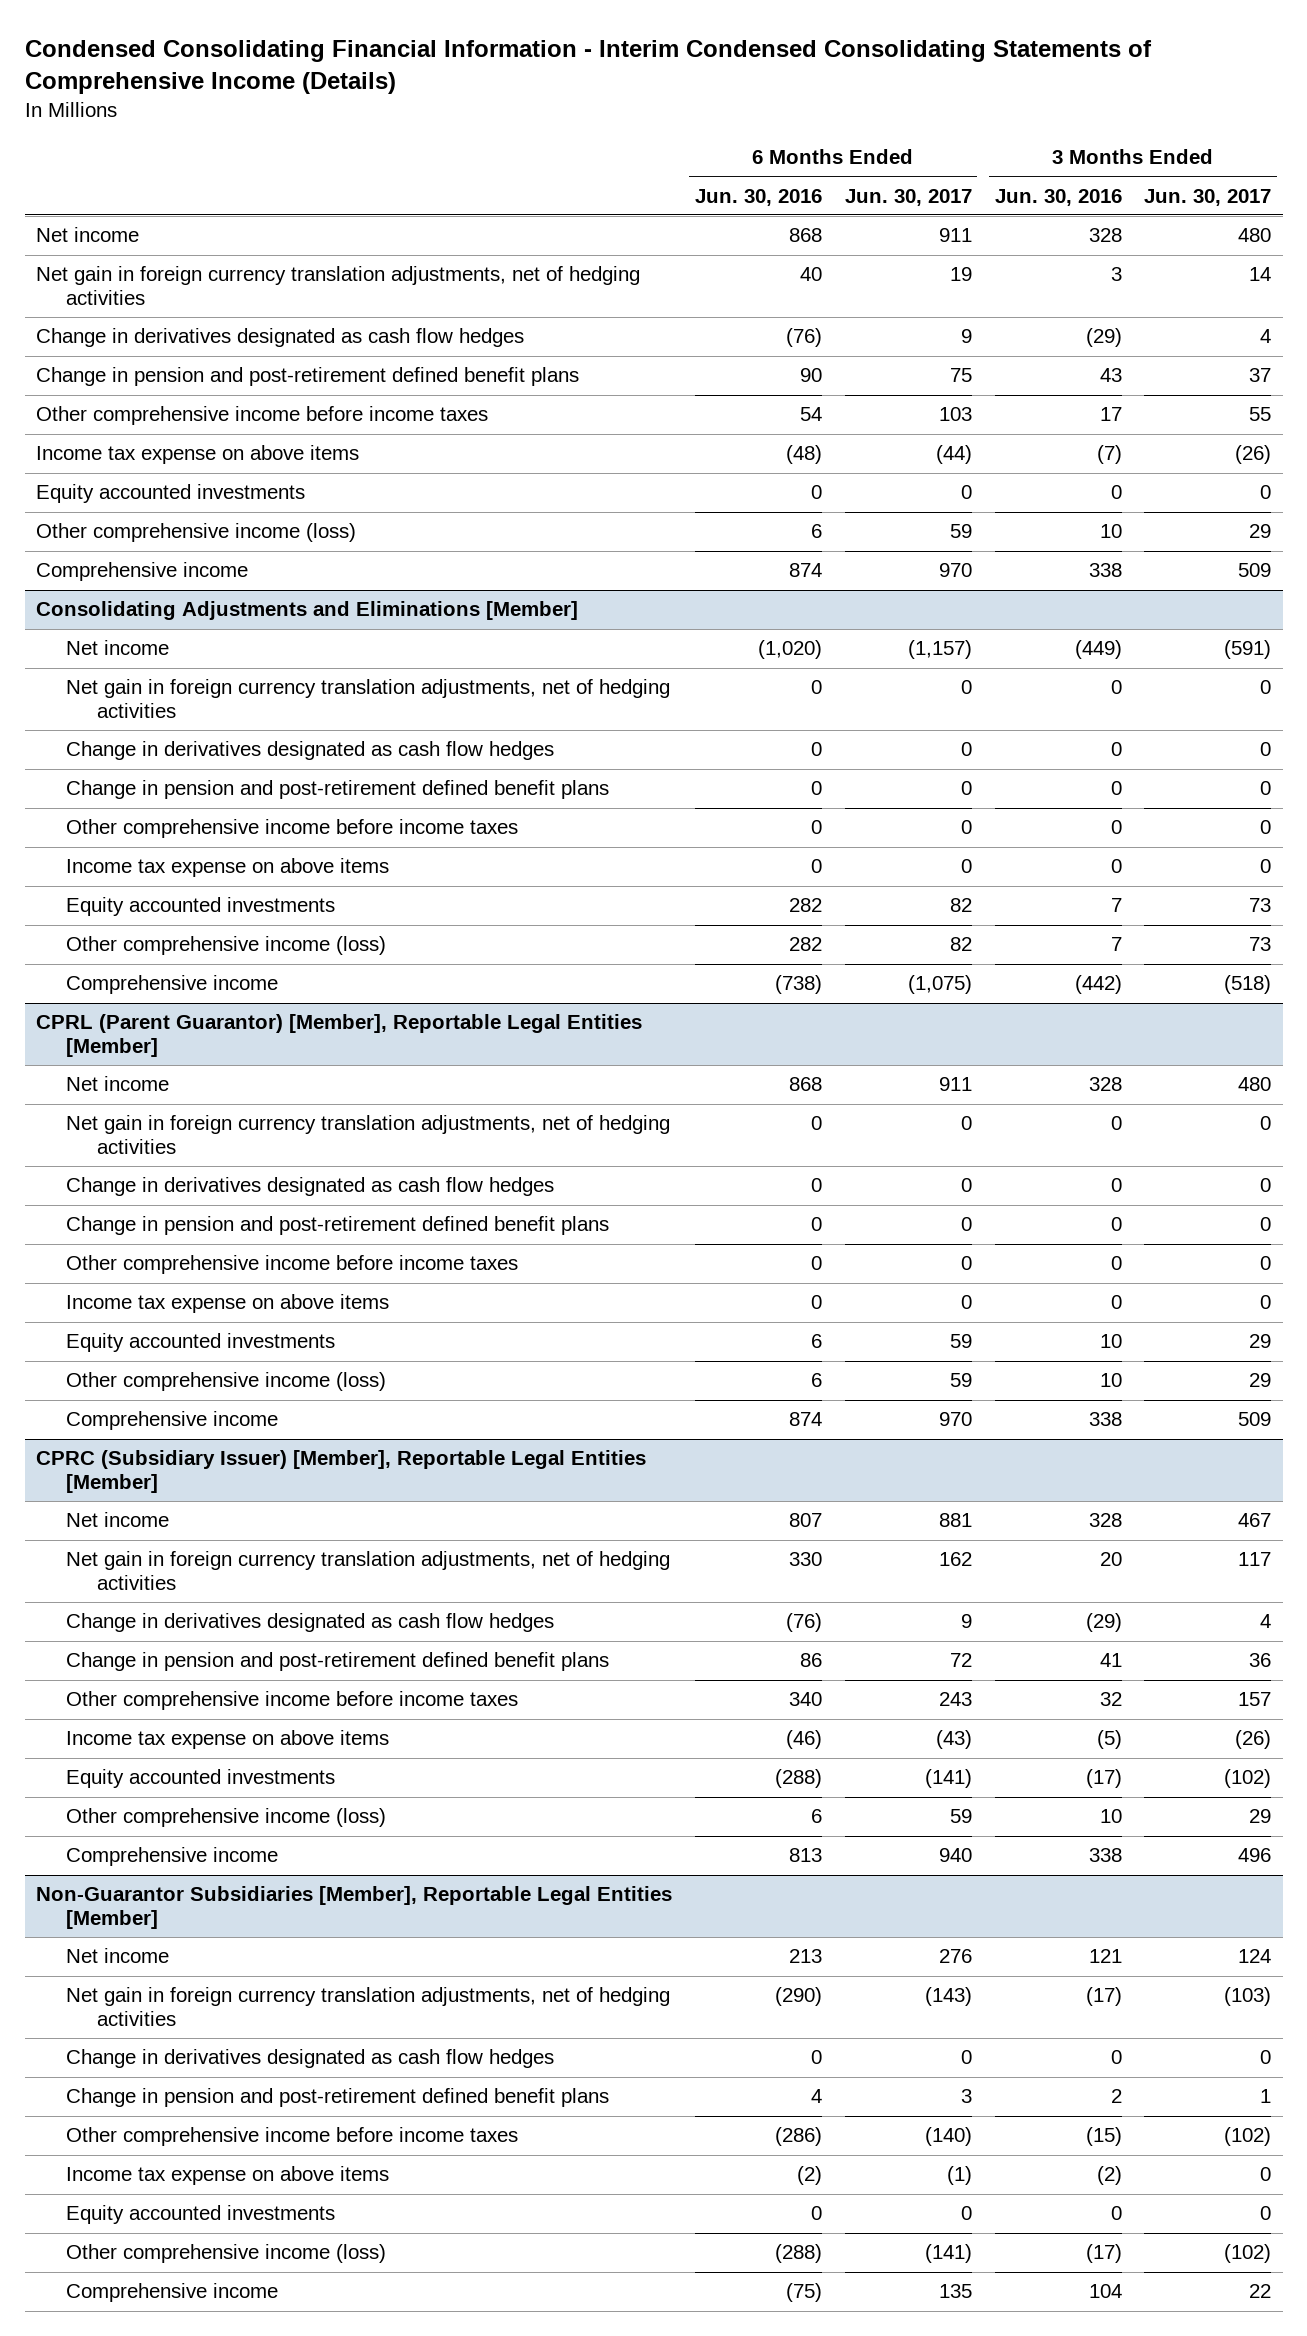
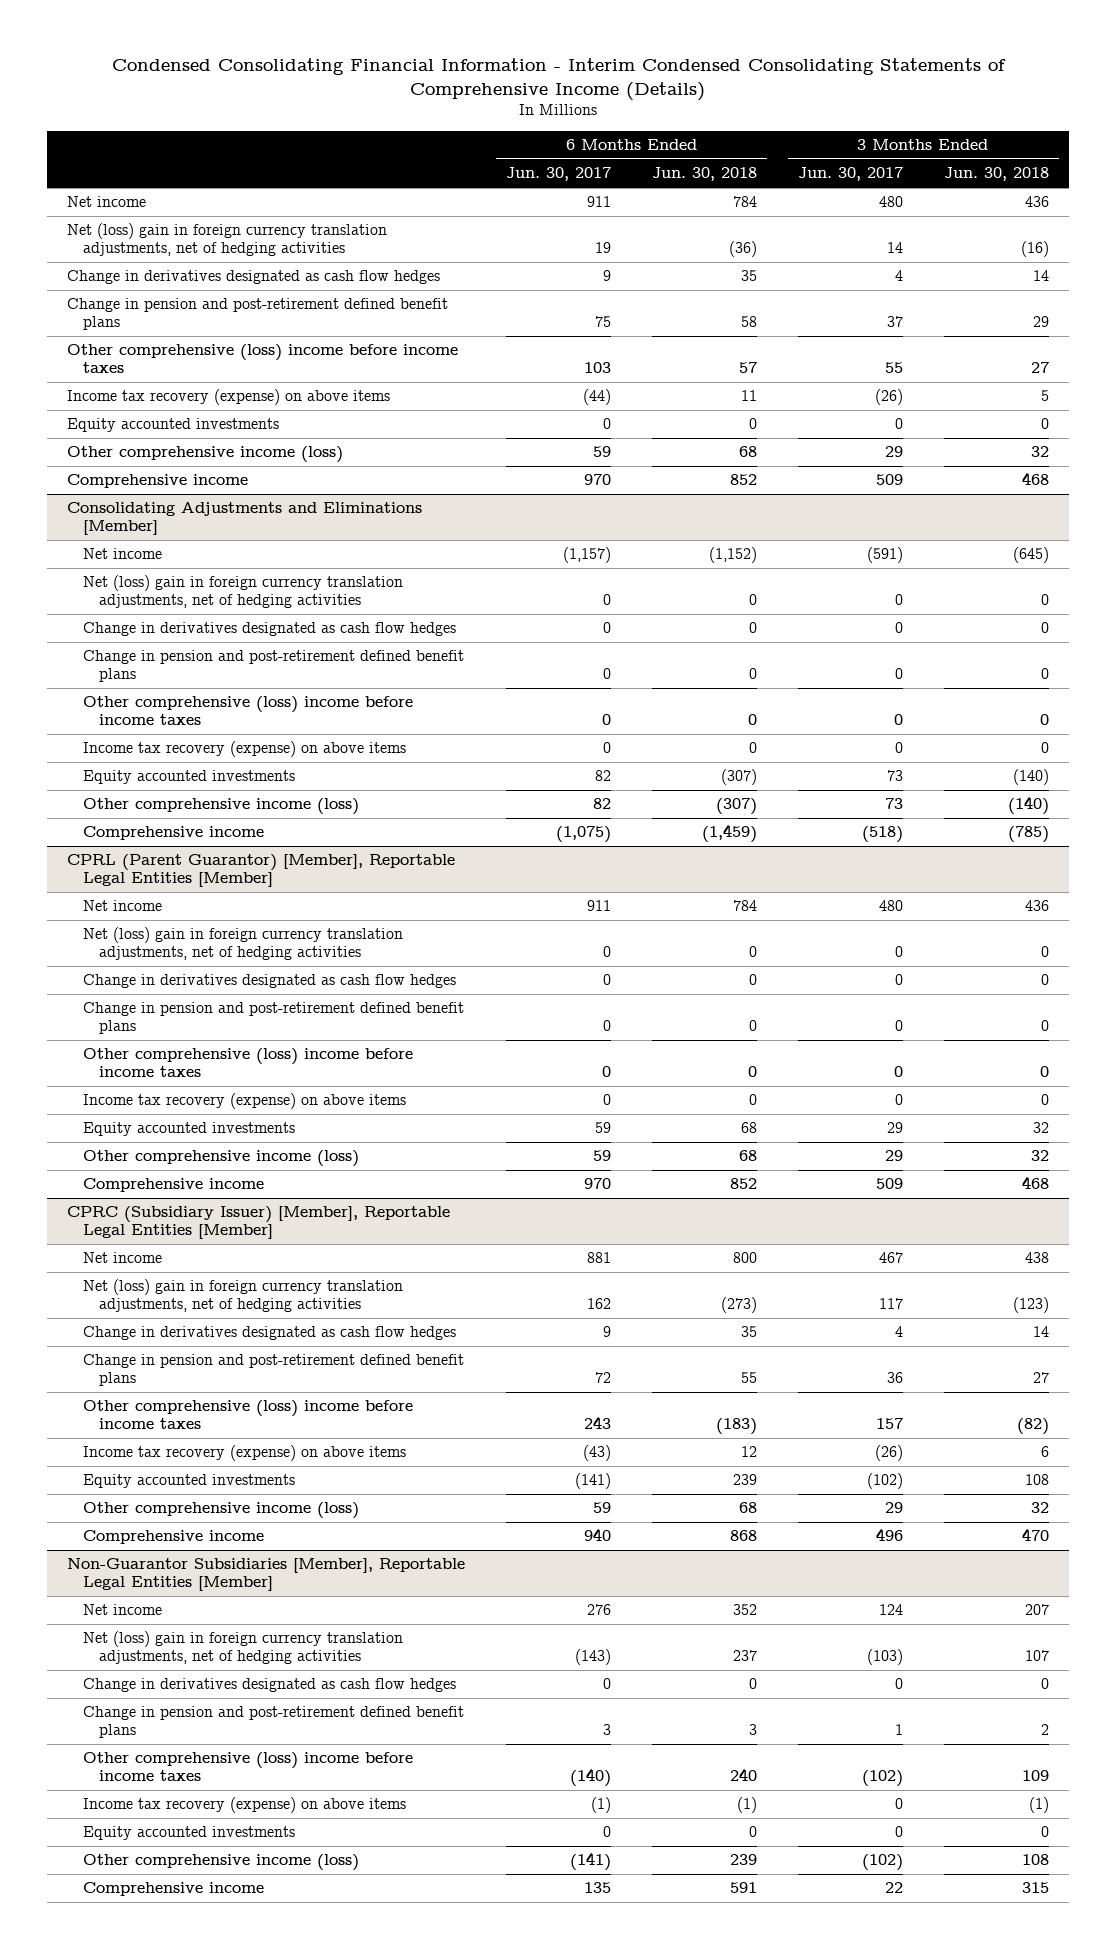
- | 6 Months Ended Jun. 30, 2016 | 6 Months Ended Jun. 30, 2017 | 3 Months Ended Jun. 30, 2016 | 3 Months Ended Jun. 30, 2017
+ | 6 Months Ended Jun. 30, 2017 | 6 Months Ended Jun. 30, 2018 | 3 Months Ended Jun. 30, 2017 | 3 Months Ended Jun. 30, 2018
- Net gain in foreign currency translation adjustments, net of hedging activities | 40 | 19 | 3 | 14
+ Net (loss) gain in foreign currency translation adjustments, net of hedging activities | 19 | (36) | 14 | (16)
- Other comprehensive income before income taxes | 54 | 103 | 17 | 55
- Income tax expense on above items | (48) | (44) | (7) | (26)
+ Other comprehensive (loss) income before income taxes | 103 | 57 | 55 | 27
+ Income tax recovery (expense) on above items | (44) | 11 | (26) | 5
@ Consolidating Adjustments and Eliminations [Member]
- Net gain in foreign currency translation adjustments, net of hedging activities | 0 | 0 | 0 | 0
+ Net (loss) gain in foreign currency translation adjustments, net of hedging activities | 0 | 0 | 0 | 0
- Other comprehensive income before income taxes | 0 | 0 | 0 | 0
- Income tax expense on above items | 0 | 0 | 0 | 0
+ Other comprehensive (loss) income before income taxes | 0 | 0 | 0 | 0
+ Income tax recovery (expense) on above items | 0 | 0 | 0 | 0
@ CPRL (Parent Guarantor) [Member], Reportable Legal Entities [Member]
- Net gain in foreign currency translation adjustments, net of hedging activities | 0 | 0 | 0 | 0
+ Net (loss) gain in foreign currency translation adjustments, net of hedging activities | 0 | 0 | 0 | 0
- Other comprehensive income before income taxes | 0 | 0 | 0 | 0
- Income tax expense on above items | 0 | 0 | 0 | 0
+ Other comprehensive (loss) income before income taxes | 0 | 0 | 0 | 0
+ Income tax recovery (expense) on above items | 0 | 0 | 0 | 0
@ CPRC (Subsidiary Issuer) [Member], Reportable Legal Entities [Member]
- Net gain in foreign currency translation adjustments, net of hedging activities | 330 | 162 | 20 | 117
+ Net (loss) gain in foreign currency translation adjustments, net of hedging activities | 162 | (273) | 117 | (123)
- Other comprehensive income before income taxes | 340 | 243 | 32 | 157
- Income tax expense on above items | (46) | (43) | (5) | (26)
+ Other comprehensive (loss) income before income taxes | 243 | (183) | 157 | (82)
+ Income tax recovery (expense) on above items | (43) | 12 | (26) | 6
@ Non-Guarantor Subsidiaries [Member], Reportable Legal Entities [Member]
- Net gain in foreign currency translation adjustments, net of hedging activities | (290) | (143) | (17) | (103)
+ Net (loss) gain in foreign currency translation adjustments, net of hedging activities | (143) | 237 | (103) | 107
- Other comprehensive income before income taxes | (286) | (140) | (15) | (102)
- Income tax expense on above items | (2) | (1) | (2) | 0
+ Other comprehensive (loss) income before income taxes | (140) | 240 | (102) | 109
+ Income tax recovery (expense) on above items | (1) | (1) | 0 | (1)

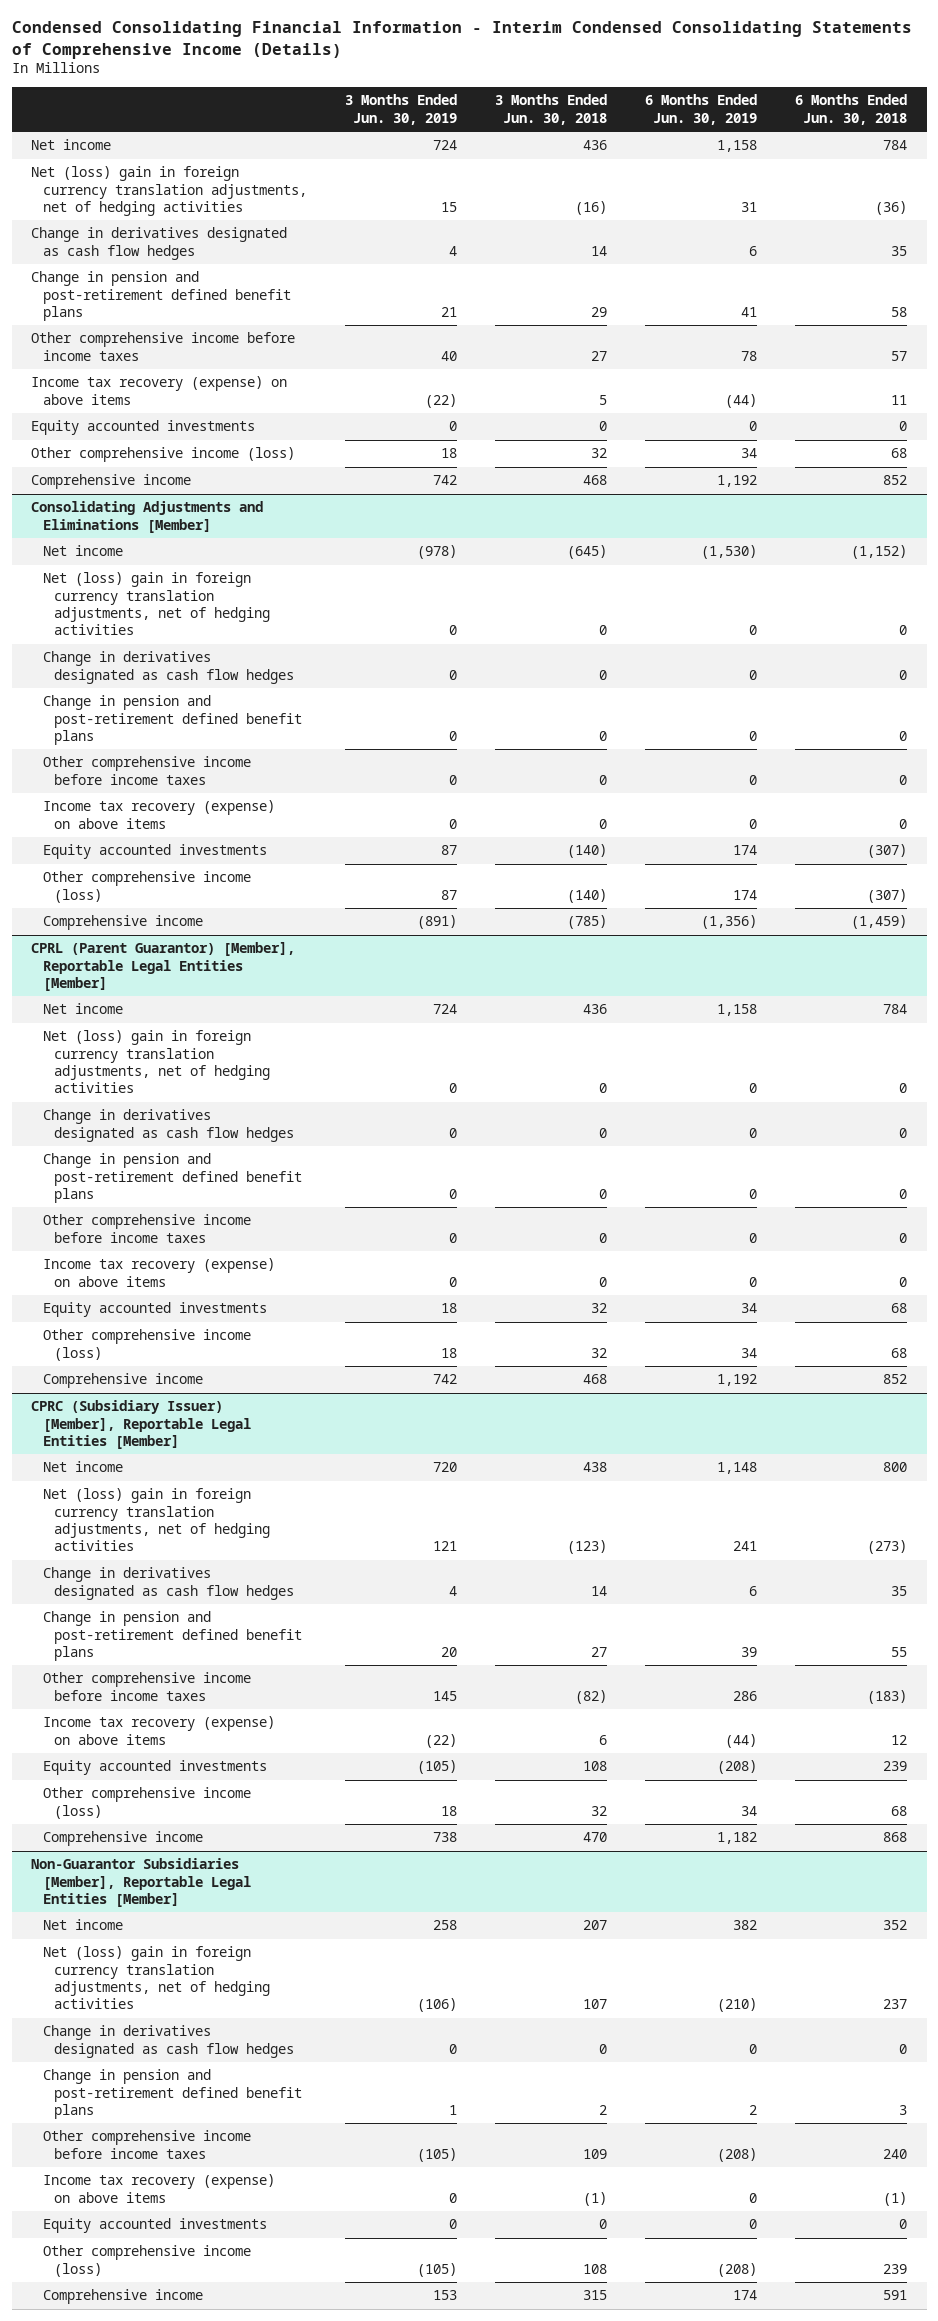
- | 6 Months Ended Jun. 30, 2017 | 6 Months Ended Jun. 30, 2018 | 3 Months Ended Jun. 30, 2017 | 3 Months Ended Jun. 30, 2018
+ | 3 Months Ended Jun. 30, 2019 | 3 Months Ended Jun. 30, 2018 | 6 Months Ended Jun. 30, 2019 | 6 Months Ended Jun. 30, 2018
- Other comprehensive (loss) income before income taxes | 103 | 57 | 55 | 27
+ Other comprehensive income before income taxes | 40 | 27 | 78 | 57
@ Consolidating Adjustments and Eliminations [Member]
- Other comprehensive (loss) income before income taxes | 0 | 0 | 0 | 0
+ Other comprehensive income before income taxes | 0 | 0 | 0 | 0
@ CPRL (Parent Guarantor) [Member], Reportable Legal Entities [Member]
- Other comprehensive (loss) income before income taxes | 0 | 0 | 0 | 0
+ Other comprehensive income before income taxes | 0 | 0 | 0 | 0
@ CPRC (Subsidiary Issuer) [Member], Reportable Legal Entities [Member]
- Other comprehensive (loss) income before income taxes | 243 | (183) | 157 | (82)
+ Other comprehensive income before income taxes | 145 | (82) | 286 | (183)
@ Non-Guarantor Subsidiaries [Member], Reportable Legal Entities [Member]
- Other comprehensive (loss) income before income taxes | (140) | 240 | (102) | 109
+ Other comprehensive income before income taxes | (105) | 109 | (208) | 240

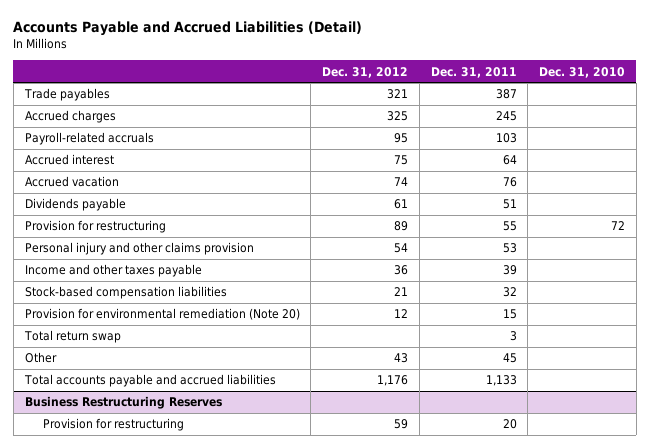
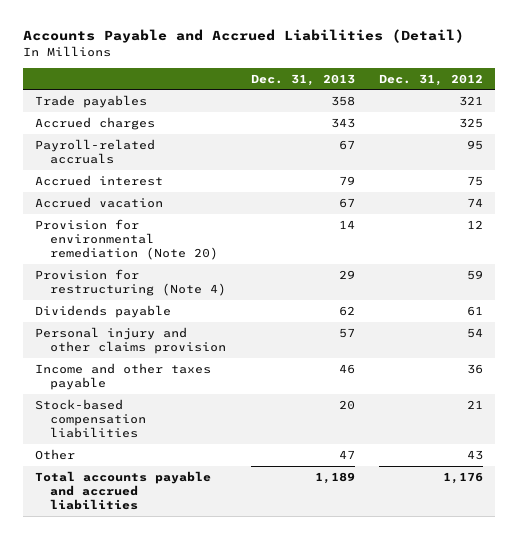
- | Dec. 31, 2012 | Dec. 31, 2011 | Dec. 31, 2010
+ | Dec. 31, 2013 | Dec. 31, 2012
moved up: Provision for environmental remediation (Note 20) | 14 | 12
+ Provision for restructuring (Note 4) | 29 | 59
- Provision for restructuring | 89 | 55 | 72
- Total return swap | | 3 |
- Business Restructuring Reserves
- Provision for restructuring | 59 | 20 |

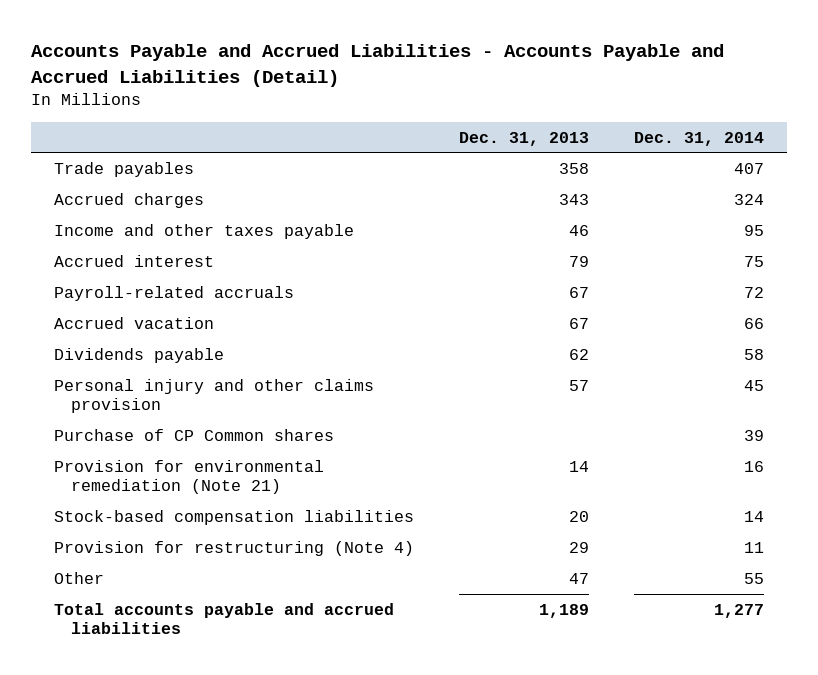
- Accounts Payable and Accrued Liabilities (Detail)
+ Accounts Payable and Accrued Liabilities - Accounts Payable and Accrued Liabilities (Detail)
- | Dec. 31, 2013 | Dec. 31, 2012
+ | Dec. 31, 2013 | Dec. 31, 2014
moved up: Income and other taxes payable | 46 | 95
moved down: Payroll-related accruals | 67 | 72
- Provision for environmental remediation (Note 20) | 14 | 12
+ Purchase of CP Common shares | | 39
+ Provision for environmental remediation (Note 21) | 14 | 16
moved down: Provision for restructuring (Note 4) | 29 | 11

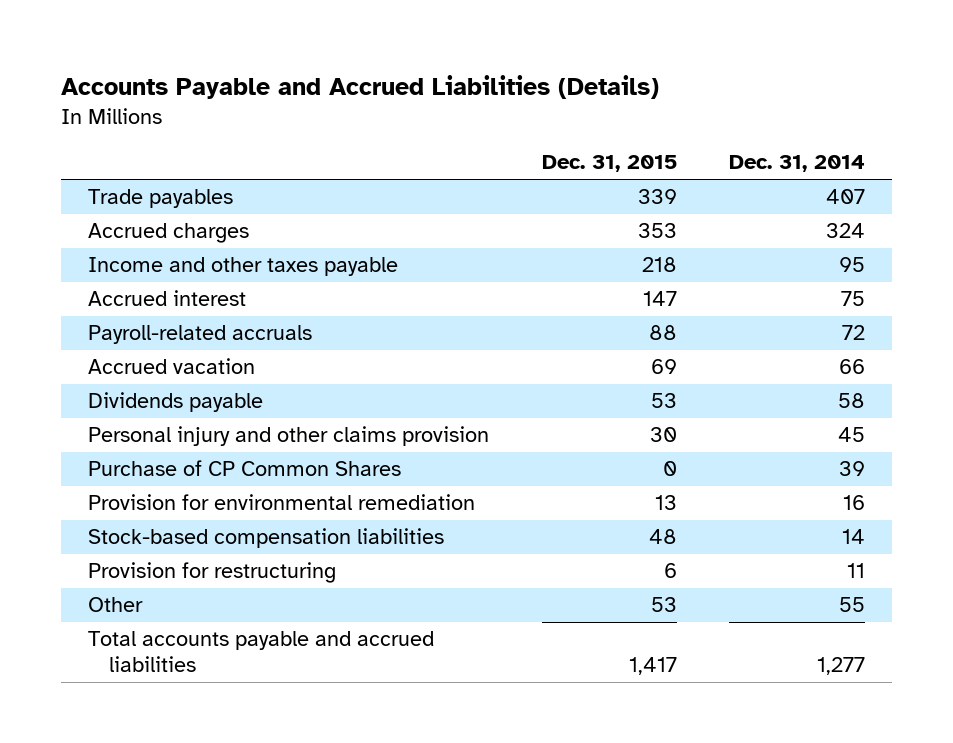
- Accounts Payable and Accrued Liabilities - Accounts Payable and Accrued Liabilities (Detail)
+ Accounts Payable and Accrued Liabilities (Details)
- | Dec. 31, 2013 | Dec. 31, 2014
+ | Dec. 31, 2015 | Dec. 31, 2014
- Purchase of CP Common shares | | 39
- Provision for environmental remediation (Note 21) | 14 | 16
+ Purchase of CP Common Shares | 0 | 39
+ Provision for environmental remediation | 13 | 16
- Provision for restructuring (Note 4) | 29 | 11
+ Provision for restructuring | 6 | 11

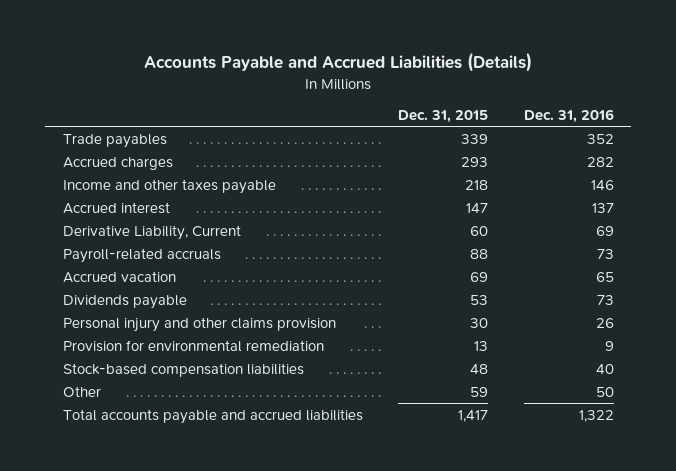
- | Dec. 31, 2015 | Dec. 31, 2014
+ | Dec. 31, 2015 | Dec. 31, 2016
- Accrued charges | 353 | 324
+ Accrued charges | 293 | 282
+ Derivative Liability, Current | 60 | 69
- Purchase of CP Common Shares | 0 | 39
- Provision for restructuring | 6 | 11
- Other | 53 | 55
+ Other | 59 | 50

